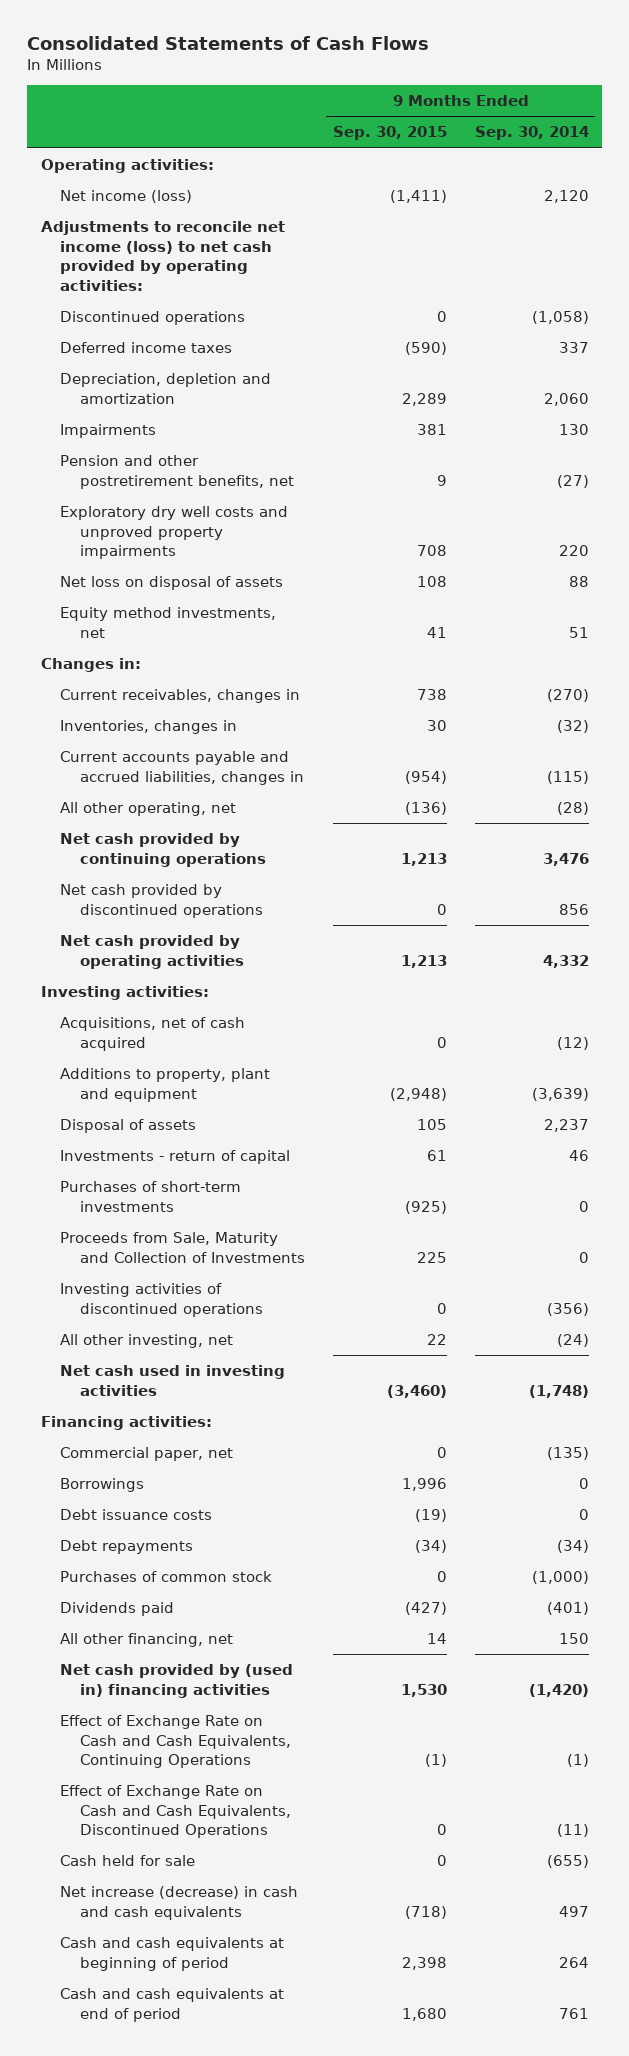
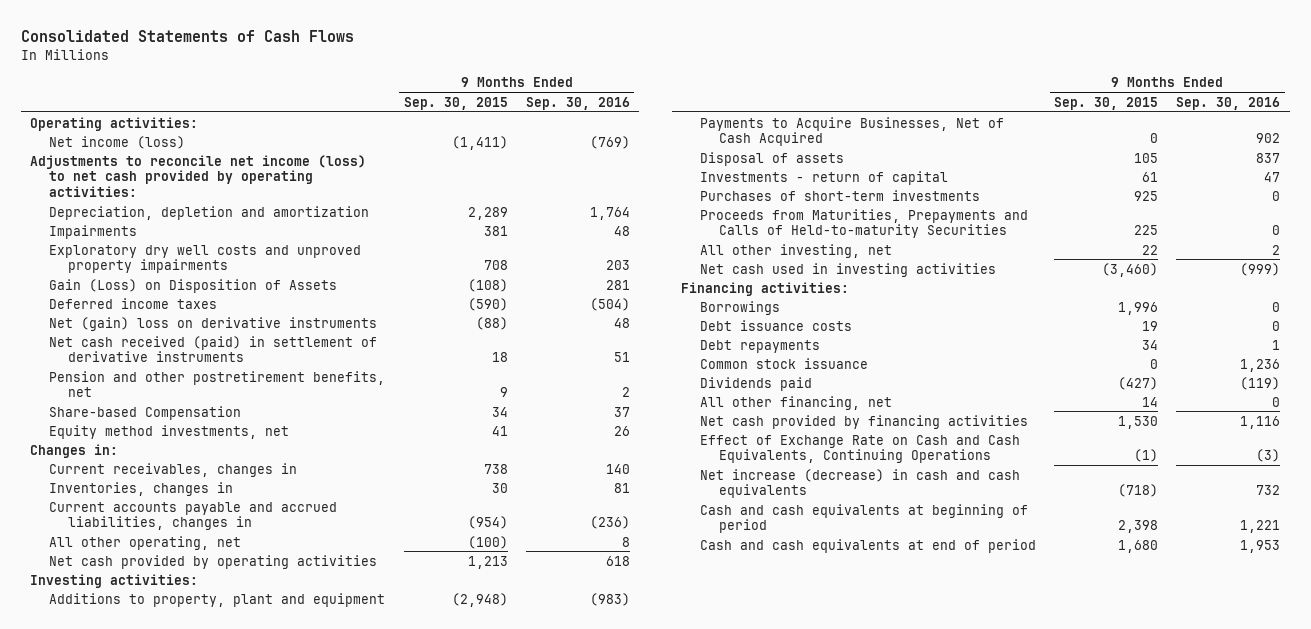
- | 9 Months Ended Sep. 30, 2015 | 9 Months Ended Sep. 30, 2014
+ | 9 Months Ended Sep. 30, 2015 | 9 Months Ended Sep. 30, 2016
- Discontinued operations | 0 | (1,058)
- Net loss on disposal of assets | 108 | 88
+ Gain (Loss) on Disposition of Assets | (108) | 281
moved down: Deferred income taxes | (590) | (504)
+ Net (gain) loss on derivative instruments | (88) | 48
+ Net cash received (paid) in settlement of derivative instruments | 18 | 51
moved down: Pension and other postretirement benefits, net | 9 | 2
+ Share-based Compensation | 34 | 37
- All other operating, net | (136) | (28)
- Net cash provided by continuing operations | 1,213 | 3,476
- Net cash provided by discontinued operations | 0 | 856
+ All other operating, net | (100) | 8
- Acquisitions, net of cash acquired | 0 | (12)
+ Payments to Acquire Businesses, Net of Cash Acquired | 0 | 902
- Purchases of short-term investments | (925) | 0
- Proceeds from Sale, Maturity and Collection of Investments | 225 | 0
- Investing activities of discontinued operations | 0 | (356)
+ Purchases of short-term investments | 925 | 0
+ Proceeds from Maturities, Prepayments and Calls of Held-to-maturity Securities | 225 | 0
- Commercial paper, net | 0 | (135)
- Debt issuance costs | (19) | 0
- Debt repayments | (34) | (34)
- Purchases of common stock | 0 | (1,000)
+ Debt issuance costs | 19 | 0
+ Debt repayments | 34 | 1
+ Common stock issuance | 0 | 1,236
- Net cash provided by (used in) financing activities | 1,530 | (1,420)
+ Net cash provided by financing activities | 1,530 | 1,116
- Effect of Exchange Rate on Cash and Cash Equivalents, Discontinued Operations | 0 | (11)
- Cash held for sale | 0 | (655)

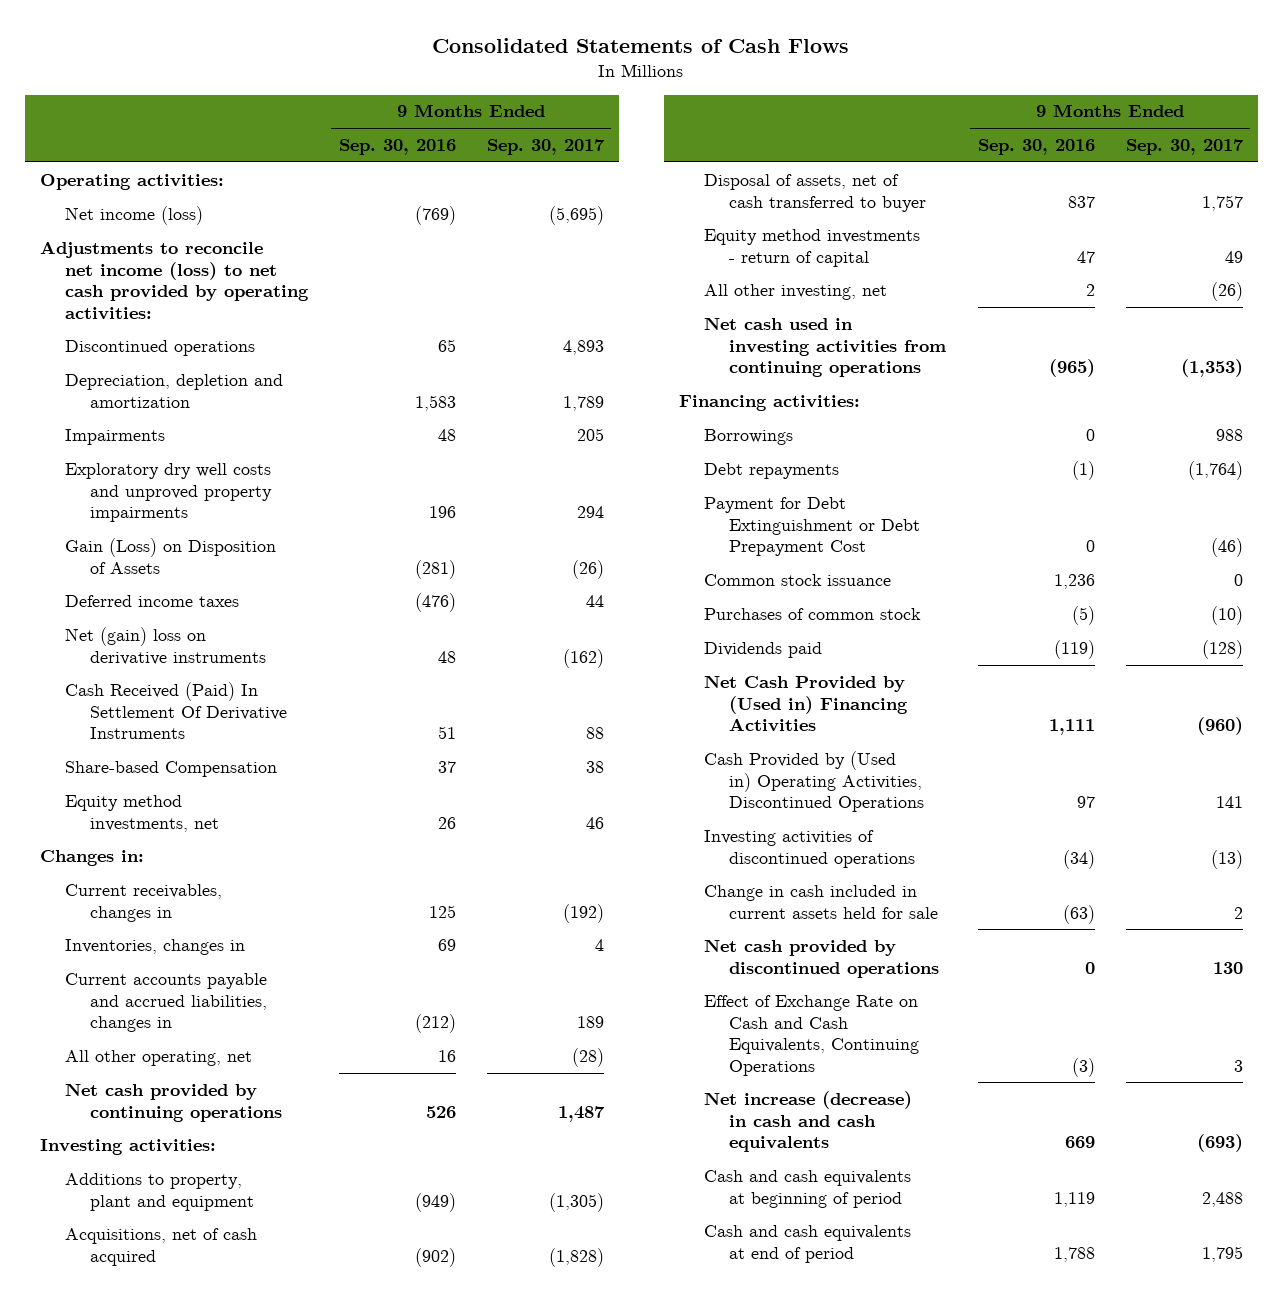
- | 9 Months Ended Sep. 30, 2015 | 9 Months Ended Sep. 30, 2016
+ | 9 Months Ended Sep. 30, 2016 | 9 Months Ended Sep. 30, 2017
- Depreciation, depletion and amortization | 2,289 | 1,764
+ Discontinued operations | 65 | 4,893
+ Depreciation, depletion and amortization | 1,583 | 1,789
- Exploratory dry well costs and unproved property impairments | 708 | 203
- Gain (Loss) on Disposition of Assets | (108) | 281
- Deferred income taxes | (590) | (504)
+ Exploratory dry well costs and unproved property impairments | 196 | 294
+ Gain (Loss) on Disposition of Assets | (281) | (26)
+ Deferred income taxes | (476) | 44
- Net cash received (paid) in settlement of derivative instruments | 18 | 51
- Pension and other postretirement benefits, net | 9 | 2
+ Cash Received (Paid) In Settlement Of Derivative Instruments | 51 | 88
- Current receivables, changes in | 738 | 140
- Inventories, changes in | 30 | 81
- Current accounts payable and accrued liabilities, changes in | (954) | (236)
- All other operating, net | (100) | 8
- Net cash provided by operating activities | 1,213 | 618
+ Current receivables, changes in | 125 | (192)
+ Inventories, changes in | 69 | 4
+ Current accounts payable and accrued liabilities, changes in | (212) | 189
+ All other operating, net | 16 | (28)
+ Net cash provided by continuing operations | 526 | 1,487
- Additions to property, plant and equipment | (2,948) | (983)
- Payments to Acquire Businesses, Net of Cash Acquired | 0 | 902
- Disposal of assets | 105 | 837
- Investments - return of capital | 61 | 47
- Purchases of short-term investments | 925 | 0
- Proceeds from Maturities, Prepayments and Calls of Held-to-maturity Securities | 225 | 0
+ Additions to property, plant and equipment | (949) | (1,305)
+ Acquisitions, net of cash acquired | (902) | (1,828)
+ Disposal of assets, net of cash transferred to buyer | 837 | 1,757
+ Equity method investments - return of capital | 47 | 49
- Net cash used in investing activities | (3,460) | (999)
+ Net cash used in investing activities from continuing operations | (965) | (1,353)
- Debt issuance costs | 19 | 0
- Debt repayments | 34 | 1
+ Debt repayments | (1) | (1,764)
+ Payment for Debt Extinguishment or Debt Prepayment Cost | 0 | (46)
+ Purchases of common stock | (5) | (10)
- All other financing, net | 14 | 0
- Net cash provided by financing activities | 1,530 | 1,116
+ Net Cash Provided by (Used in) Financing Activities | 1,111 | (960)
+ Cash Provided by (Used in) Operating Activities, Discontinued Operations | 97 | 141
+ Investing activities of discontinued operations | (34) | (13)
+ Change in cash included in current assets held for sale | (63) | 2
+ Net cash provided by discontinued operations | 0 | 130
- Net increase (decrease) in cash and cash equivalents | (718) | 732
- Cash and cash equivalents at beginning of period | 2,398 | 1,221
- Cash and cash equivalents at end of period | 1,680 | 1,953
+ Net increase (decrease) in cash and cash equivalents | 669 | (693)
+ Cash and cash equivalents at beginning of period | 1,119 | 2,488
+ Cash and cash equivalents at end of period | 1,788 | 1,795

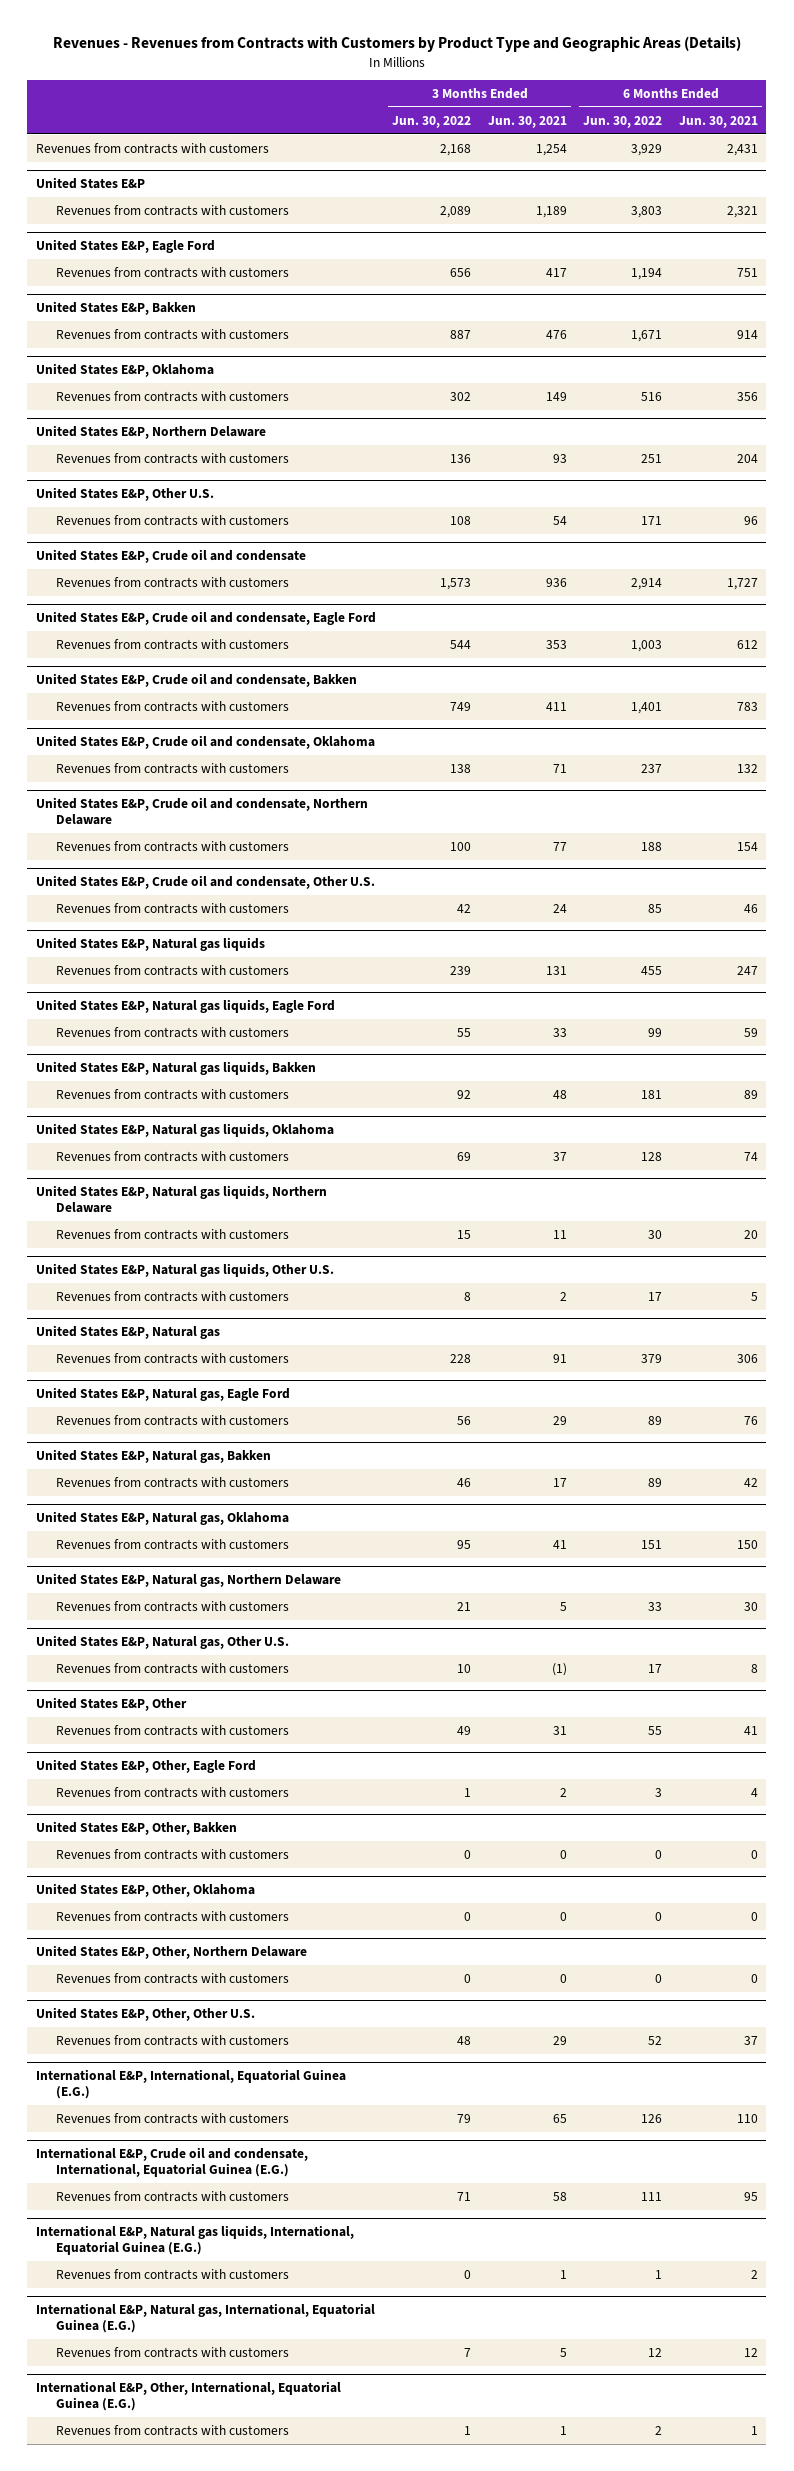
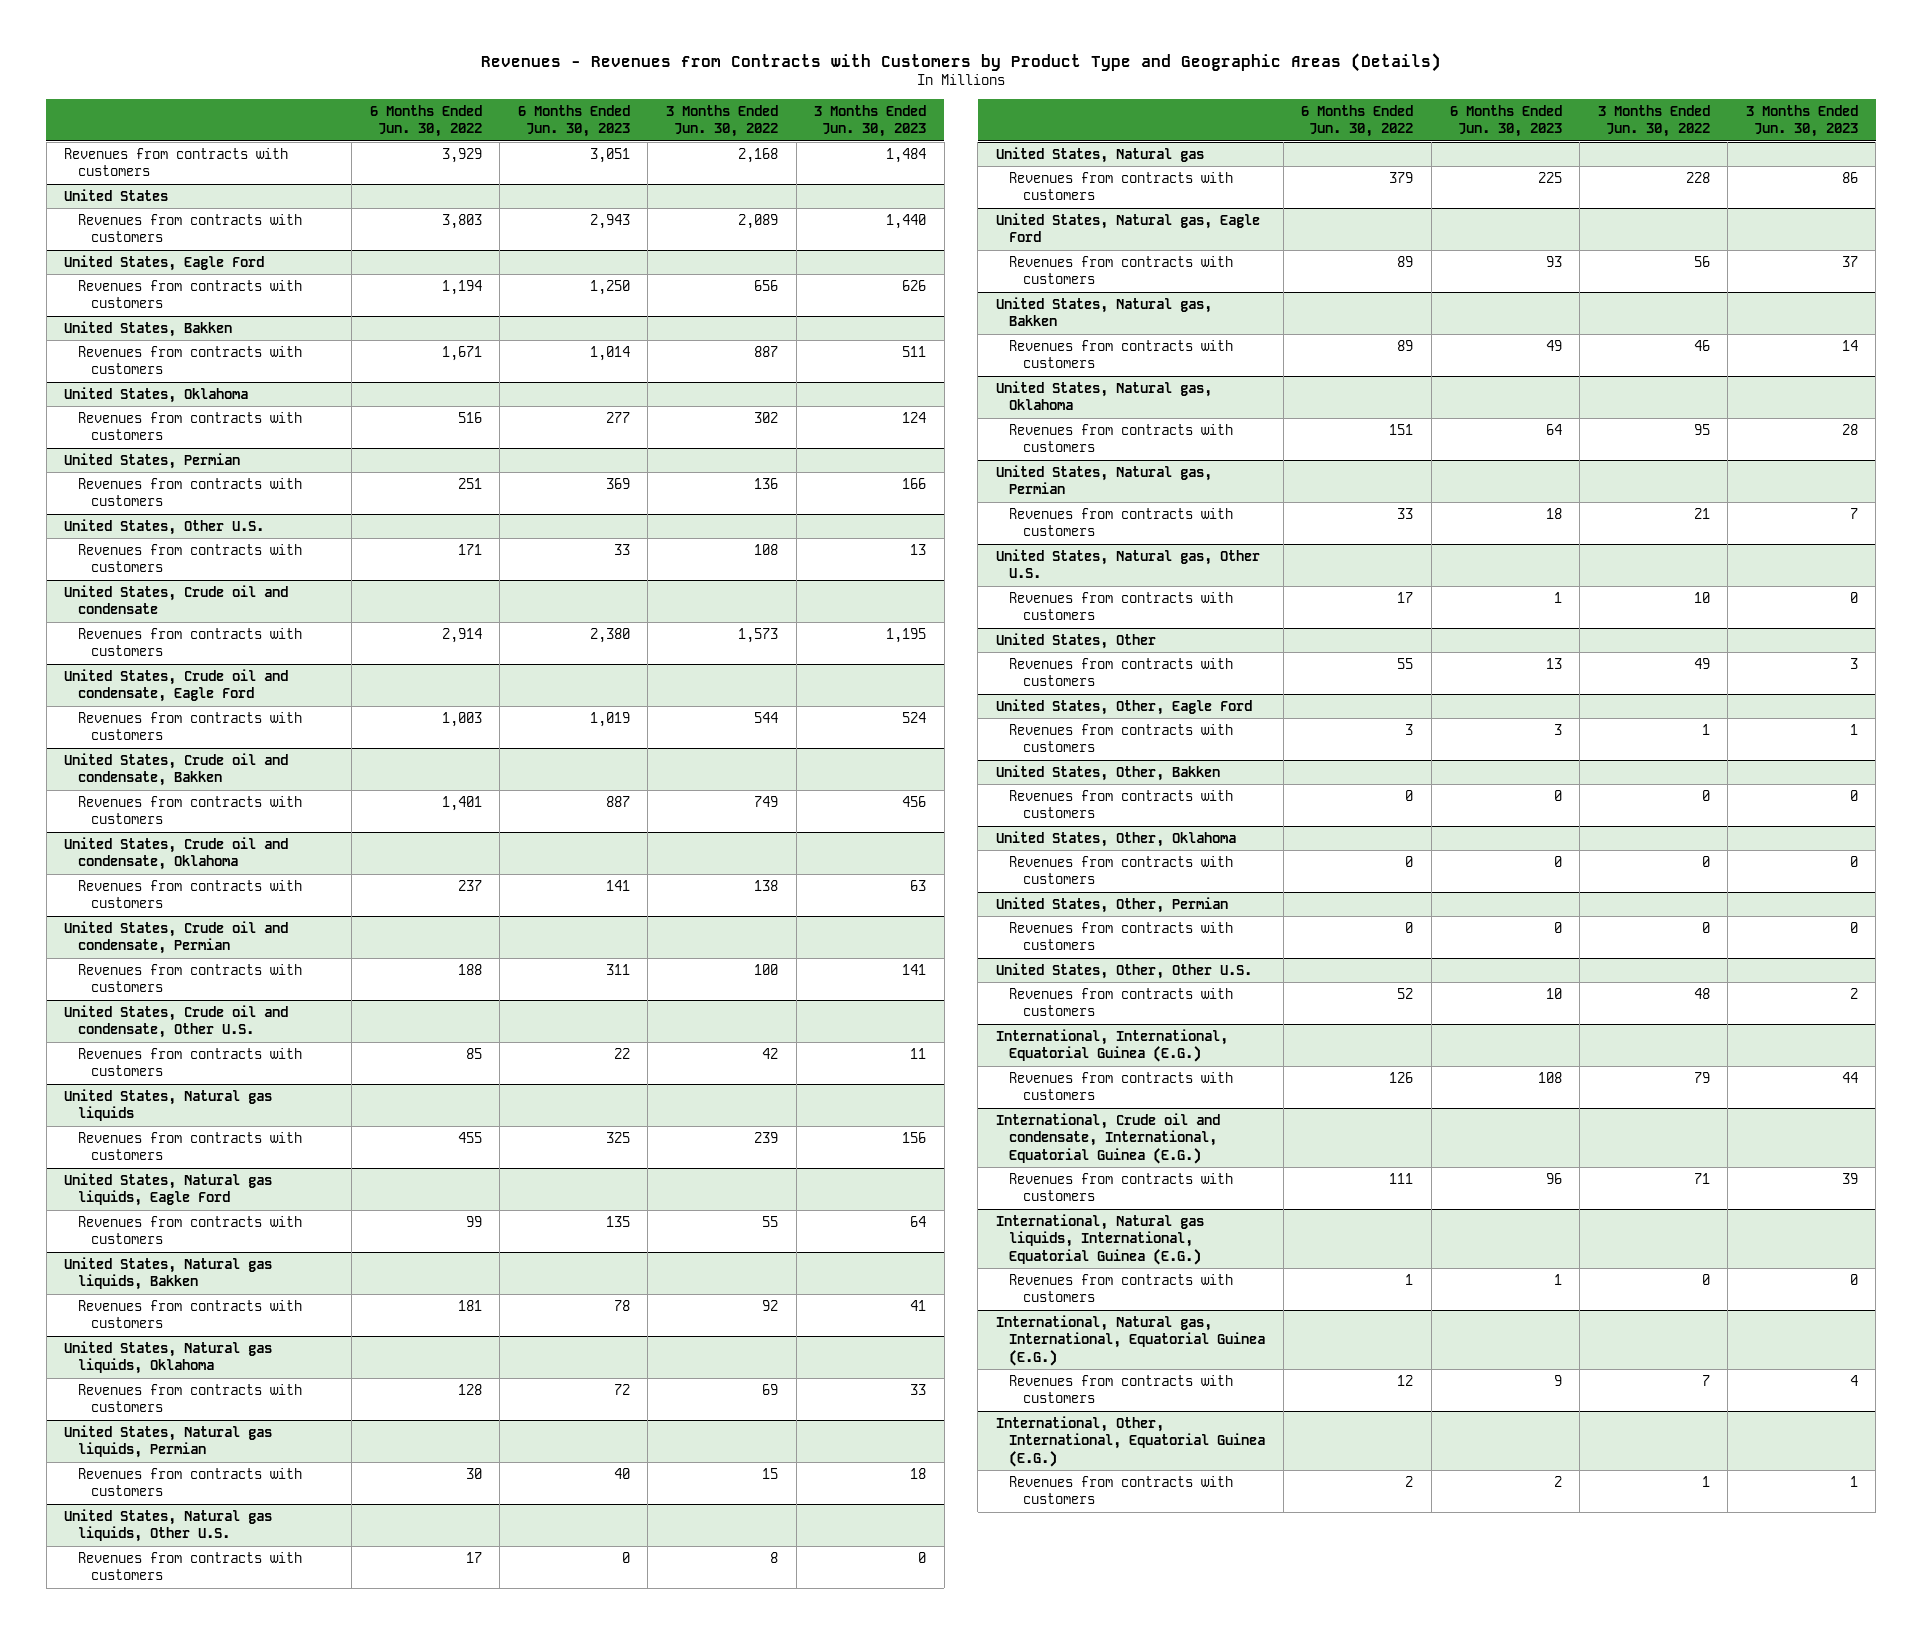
- | 3 Months Ended Jun. 30, 2022 | 3 Months Ended Jun. 30, 2021 | 6 Months Ended Jun. 30, 2022 | 6 Months Ended Jun. 30, 2021
+ | 6 Months Ended Jun. 30, 2022 | 6 Months Ended Jun. 30, 2023 | 3 Months Ended Jun. 30, 2022 | 3 Months Ended Jun. 30, 2023
- United States E&P
+ United States
- United States E&P, Eagle Ford
+ United States, Eagle Ford
- United States E&P, Bakken
+ United States, Bakken
- United States E&P, Oklahoma
+ United States, Oklahoma
- United States E&P, Northern Delaware
+ United States, Permian
- United States E&P, Other U.S.
+ United States, Other U.S.
- United States E&P, Crude oil and condensate
+ United States, Crude oil and condensate
- United States E&P, Crude oil and condensate, Eagle Ford
+ United States, Crude oil and condensate, Eagle Ford
- United States E&P, Crude oil and condensate, Bakken
+ United States, Crude oil and condensate, Bakken
- United States E&P, Crude oil and condensate, Oklahoma
+ United States, Crude oil and condensate, Oklahoma
- United States E&P, Crude oil and condensate, Northern Delaware
+ United States, Crude oil and condensate, Permian
- United States E&P, Crude oil and condensate, Other U.S.
+ United States, Crude oil and condensate, Other U.S.
- United States E&P, Natural gas liquids
+ United States, Natural gas liquids
- United States E&P, Natural gas liquids, Eagle Ford
+ United States, Natural gas liquids, Eagle Ford
- United States E&P, Natural gas liquids, Bakken
+ United States, Natural gas liquids, Bakken
- United States E&P, Natural gas liquids, Oklahoma
+ United States, Natural gas liquids, Oklahoma
- United States E&P, Natural gas liquids, Northern Delaware
+ United States, Natural gas liquids, Permian
- United States E&P, Natural gas liquids, Other U.S.
+ United States, Natural gas liquids, Other U.S.
- United States E&P, Natural gas
+ United States, Natural gas
- United States E&P, Natural gas, Eagle Ford
+ United States, Natural gas, Eagle Ford
- United States E&P, Natural gas, Bakken
+ United States, Natural gas, Bakken
- United States E&P, Natural gas, Oklahoma
+ United States, Natural gas, Oklahoma
- United States E&P, Natural gas, Northern Delaware
+ United States, Natural gas, Permian
- United States E&P, Natural gas, Other U.S.
+ United States, Natural gas, Other U.S.
- United States E&P, Other
+ United States, Other
- United States E&P, Other, Eagle Ford
+ United States, Other, Eagle Ford
- United States E&P, Other, Bakken
+ United States, Other, Bakken
- United States E&P, Other, Oklahoma
+ United States, Other, Oklahoma
- United States E&P, Other, Northern Delaware
+ United States, Other, Permian
- United States E&P, Other, Other U.S.
+ United States, Other, Other U.S.
- International E&P, International, Equatorial Guinea (E.G.)
+ International, International, Equatorial Guinea (E.G.)
- International E&P, Crude oil and condensate, International, Equatorial Guinea (E.G.)
+ International, Crude oil and condensate, International, Equatorial Guinea (E.G.)
- International E&P, Natural gas liquids, International, Equatorial Guinea (E.G.)
+ International, Natural gas liquids, International, Equatorial Guinea (E.G.)
- International E&P, Natural gas, International, Equatorial Guinea (E.G.)
+ International, Natural gas, International, Equatorial Guinea (E.G.)
- International E&P, Other, International, Equatorial Guinea (E.G.)
+ International, Other, International, Equatorial Guinea (E.G.)

